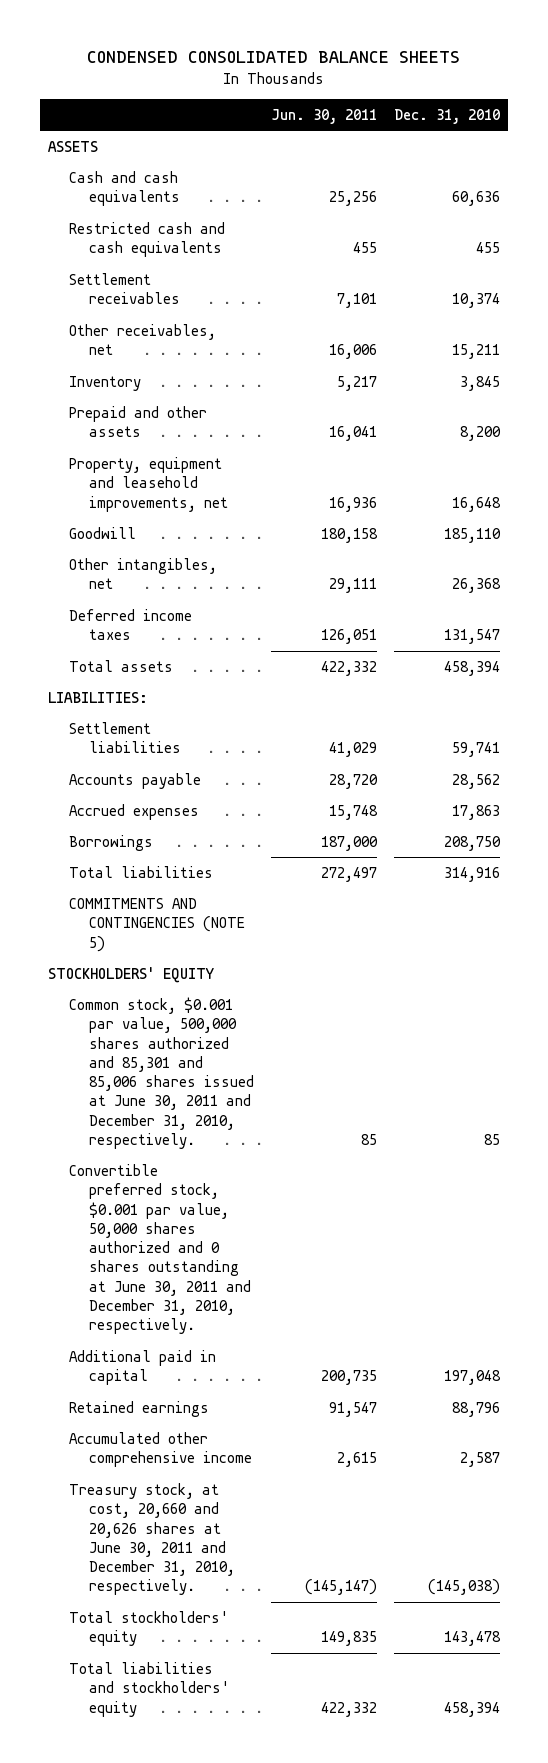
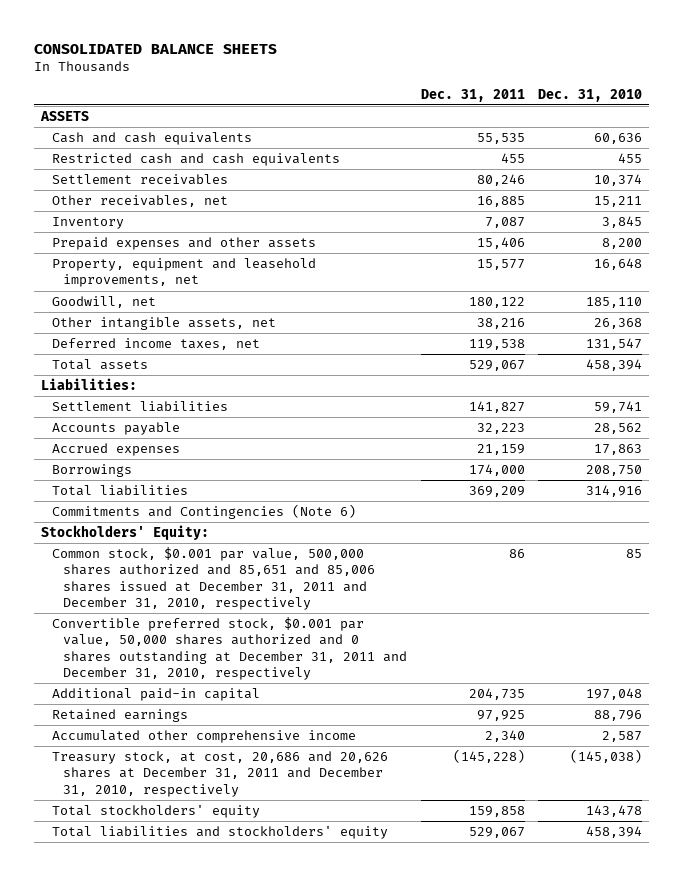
- CONDENSED CONSOLIDATED BALANCE SHEETS
+ CONSOLIDATED BALANCE SHEETS
- | Jun. 30, 2011 | Dec. 31, 2010
+ | Dec. 31, 2011 | Dec. 31, 2010
- Prepaid and other assets | 16,041 | 8,200
+ Prepaid expenses and other assets | 15,406 | 8,200
- Goodwill | 180,158 | 185,110
- Other intangibles, net | 29,111 | 26,368
- Deferred income taxes | 126,051 | 131,547
+ Goodwill, net | 180,122 | 185,110
+ Other intangible assets, net | 38,216 | 26,368
+ Deferred income taxes, net | 119,538 | 131,547
- LIABILITIES:
+ Liabilities:
- COMMITMENTS AND CONTINGENCIES (NOTE 5)
- STOCKHOLDERS' EQUITY
- Common stock, $0.001 par value, 500,000 shares authorized and 85,301 and 85,006 shares issued at June 30, 2011 and December 31, 2010, respectively. | 85 | 85
- Convertible preferred stock, $0.001 par value, 50,000 shares authorized and 0 shares outstanding at June 30, 2011 and December 31, 2010, respectively.
- Additional paid in capital | 200,735 | 197,048
+ Commitments and Contingencies (Note 6)
+ Stockholders' Equity:
+ Common stock, $0.001 par value, 500,000 shares authorized and 85,651 and 85,006 shares issued at December 31, 2011 and December 31, 2010, respectively | 86 | 85
+ Convertible preferred stock, $0.001 par value, 50,000 shares authorized and 0 shares outstanding at December 31, 2011 and December 31, 2010, respectively
+ Additional paid-in capital | 204,735 | 197,048
- Treasury stock, at cost, 20,660 and 20,626 shares at June 30, 2011 and December 31, 2010, respectively. | (145,147) | (145,038)
+ Treasury stock, at cost, 20,686 and 20,626 shares at December 31, 2011 and December 31, 2010, respectively | (145,228) | (145,038)

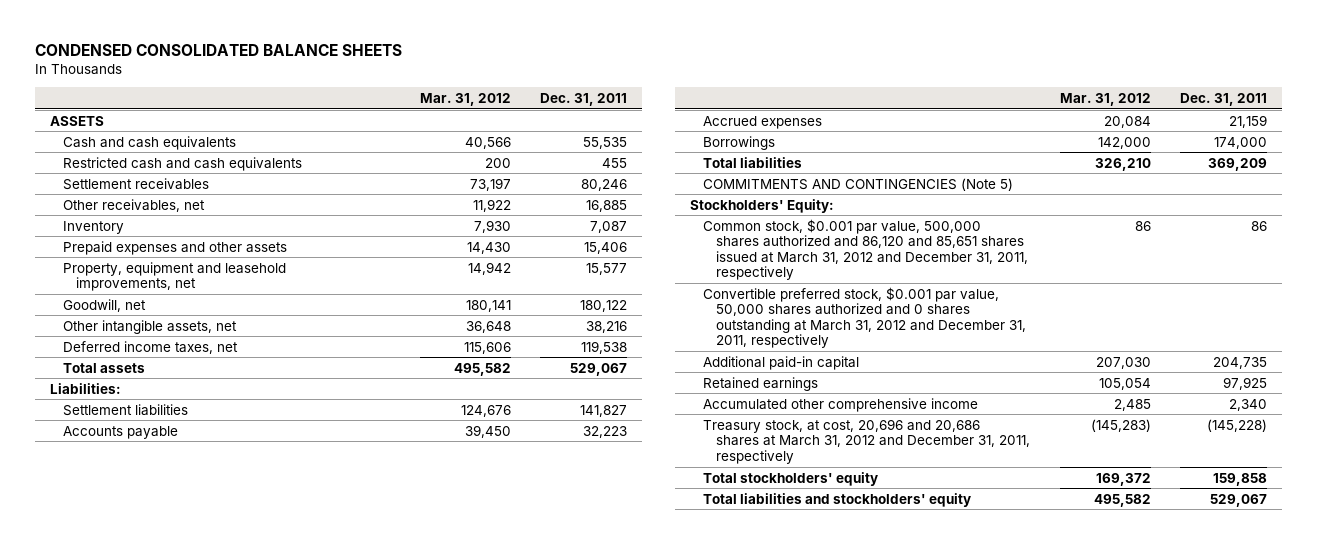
- CONSOLIDATED BALANCE SHEETS
+ CONDENSED CONSOLIDATED BALANCE SHEETS
- | Dec. 31, 2011 | Dec. 31, 2010
+ | Mar. 31, 2012 | Dec. 31, 2011
- Commitments and Contingencies (Note 6)
+ COMMITMENTS AND CONTINGENCIES (Note 5)
- Common stock, $0.001 par value, 500,000 shares authorized and 85,651 and 85,006 shares issued at December 31, 2011 and December 31, 2010, respectively | 86 | 85
- Convertible preferred stock, $0.001 par value, 50,000 shares authorized and 0 shares outstanding at December 31, 2011 and December 31, 2010, respectively
+ Common stock, $0.001 par value, 500,000 shares authorized and 86,120 and 85,651 shares issued at March 31, 2012 and December 31, 2011, respectively | 86 | 86
+ Convertible preferred stock, $0.001 par value, 50,000 shares authorized and 0 shares outstanding at March 31, 2012 and December 31, 2011, respectively
- Treasury stock, at cost, 20,686 and 20,626 shares at December 31, 2011 and December 31, 2010, respectively | (145,228) | (145,038)
+ Treasury stock, at cost, 20,696 and 20,686 shares at March 31, 2012 and December 31, 2011, respectively | (145,283) | (145,228)

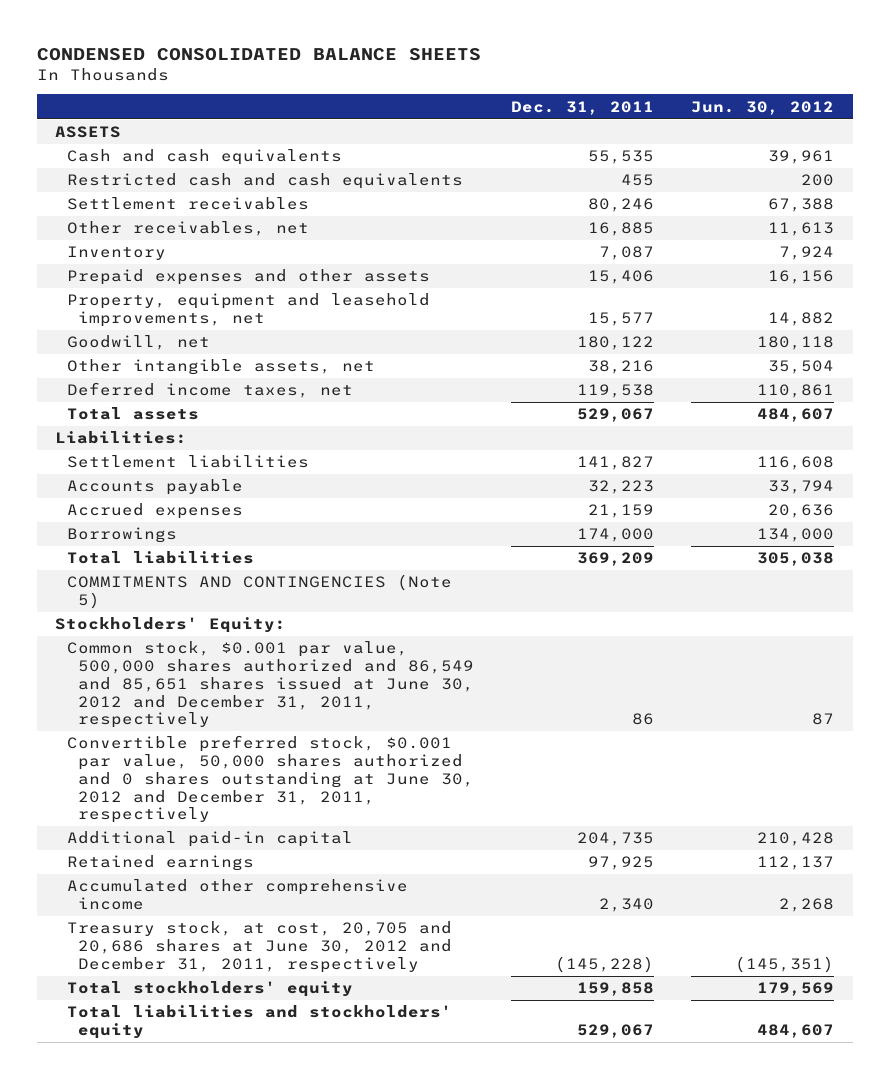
- | Mar. 31, 2012 | Dec. 31, 2011
+ | Dec. 31, 2011 | Jun. 30, 2012
- Common stock, $0.001 par value, 500,000 shares authorized and 86,120 and 85,651 shares issued at March 31, 2012 and December 31, 2011, respectively | 86 | 86
- Convertible preferred stock, $0.001 par value, 50,000 shares authorized and 0 shares outstanding at March 31, 2012 and December 31, 2011, respectively
+ Common stock, $0.001 par value, 500,000 shares authorized and 86,549 and 85,651 shares issued at June 30, 2012 and December 31, 2011, respectively | 86 | 87
+ Convertible preferred stock, $0.001 par value, 50,000 shares authorized and 0 shares outstanding at June 30, 2012 and December 31, 2011, respectively
- Treasury stock, at cost, 20,696 and 20,686 shares at March 31, 2012 and December 31, 2011, respectively | (145,283) | (145,228)
+ Treasury stock, at cost, 20,705 and 20,686 shares at June 30, 2012 and December 31, 2011, respectively | (145,228) | (145,351)

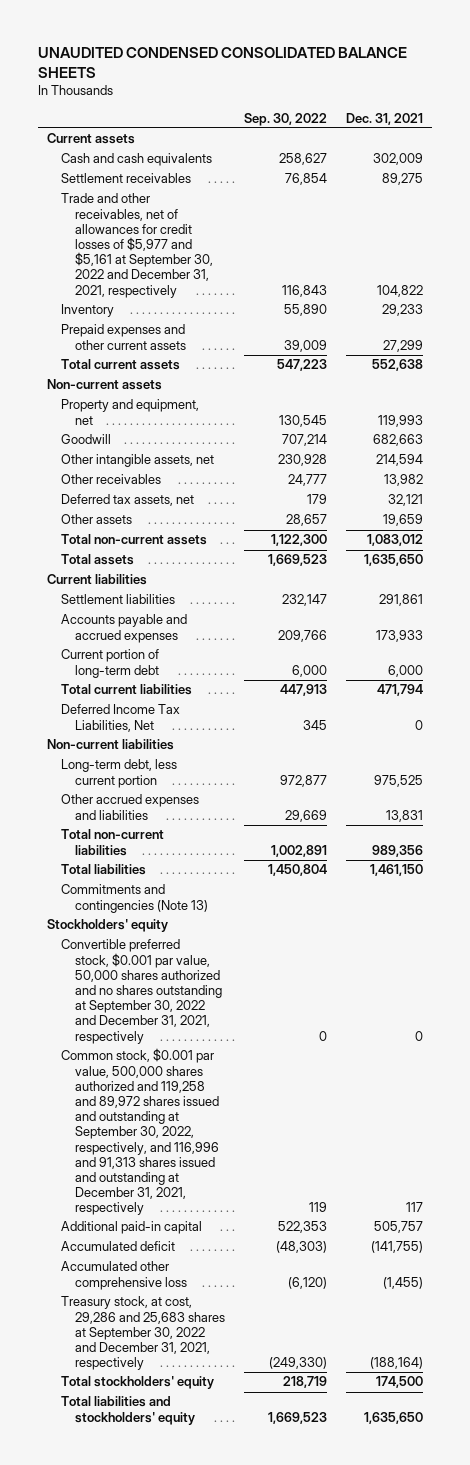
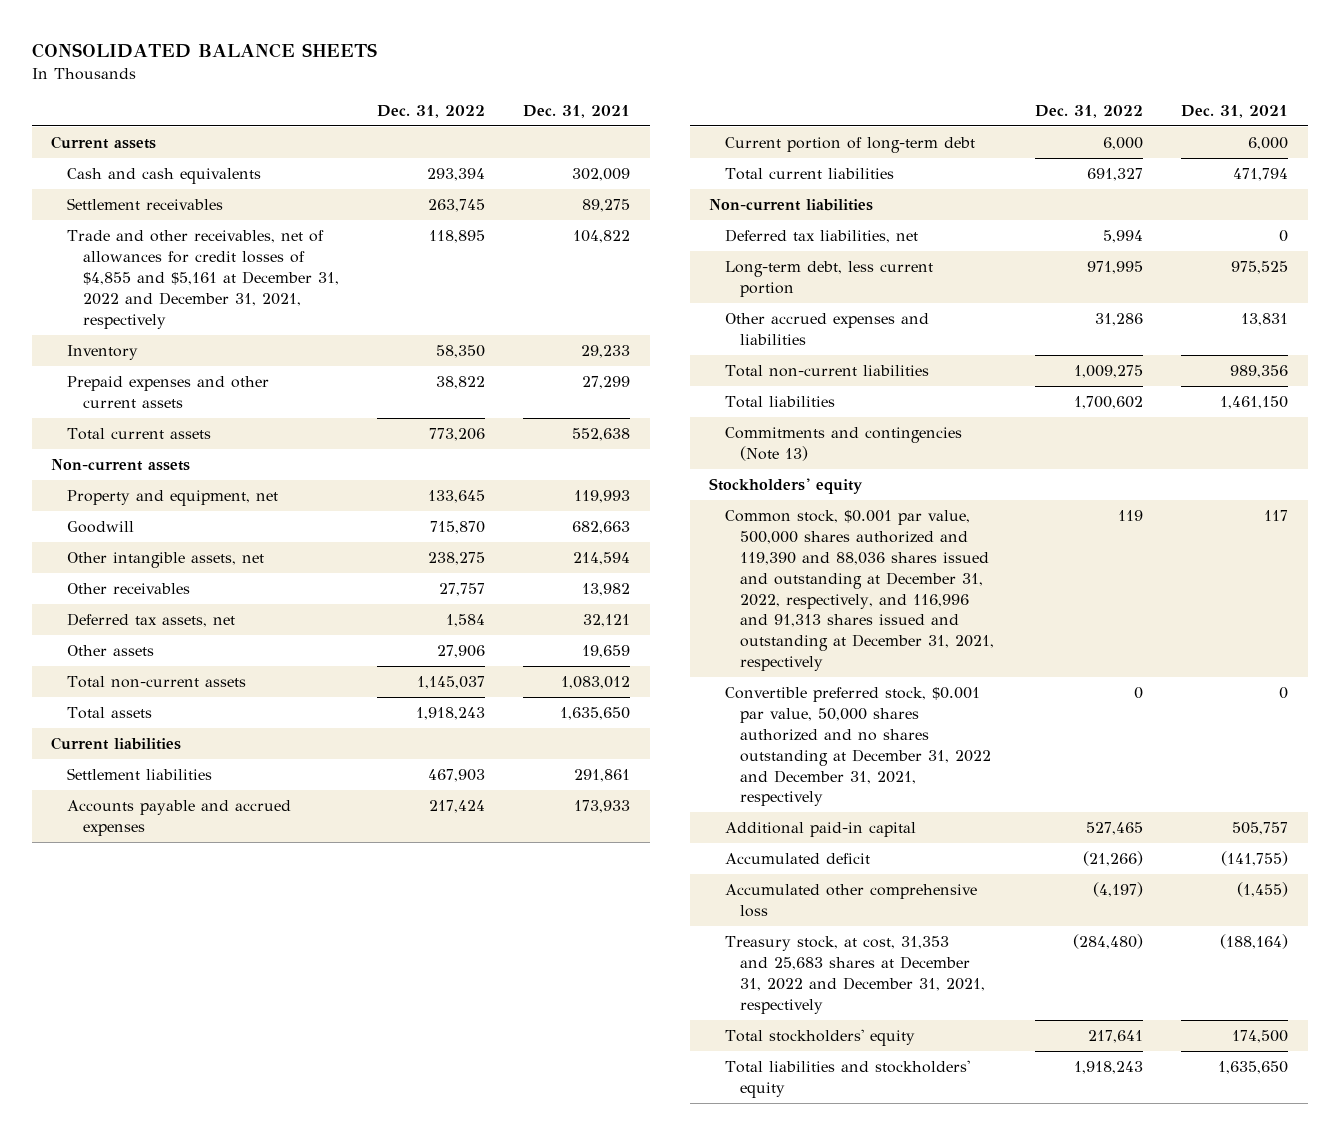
- UNAUDITED CONDENSED CONSOLIDATED BALANCE SHEETS
+ CONSOLIDATED BALANCE SHEETS
- | Sep. 30, 2022 | Dec. 31, 2021
+ | Dec. 31, 2022 | Dec. 31, 2021
- Trade and other receivables, net of allowances for credit losses of $5,977 and $5,161 at September 30, 2022 and December 31, 2021, respectively | 116,843 | 104,822
+ Trade and other receivables, net of allowances for credit losses of $4,855 and $5,161 at December 31, 2022 and December 31, 2021, respectively | 118,895 | 104,822
- Deferred Income Tax Liabilities, Net | 345 | 0
+ Deferred tax liabilities, net | 5,994 | 0
- Convertible preferred stock, $0.001 par value, 50,000 shares authorized and no shares outstanding at September 30, 2022 and December 31, 2021, respectively | 0 | 0
- Common stock, $0.001 par value, 500,000 shares authorized and 119,258 and 89,972 shares issued and outstanding at September 30, 2022, respectively, and 116,996 and 91,313 shares issued and outstanding at December 31, 2021, respectively | 119 | 117
+ Common stock, $0.001 par value, 500,000 shares authorized and 119,390 and 88,036 shares issued and outstanding at December 31, 2022, respectively, and 116,996 and 91,313 shares issued and outstanding at December 31, 2021, respectively | 119 | 117
+ Convertible preferred stock, $0.001 par value, 50,000 shares authorized and no shares outstanding at December 31, 2022 and December 31, 2021, respectively | 0 | 0
- Treasury stock, at cost, 29,286 and 25,683 shares at September 30, 2022 and December 31, 2021, respectively | (249,330) | (188,164)
+ Treasury stock, at cost, 31,353 and 25,683 shares at December 31, 2022 and December 31, 2021, respectively | (284,480) | (188,164)

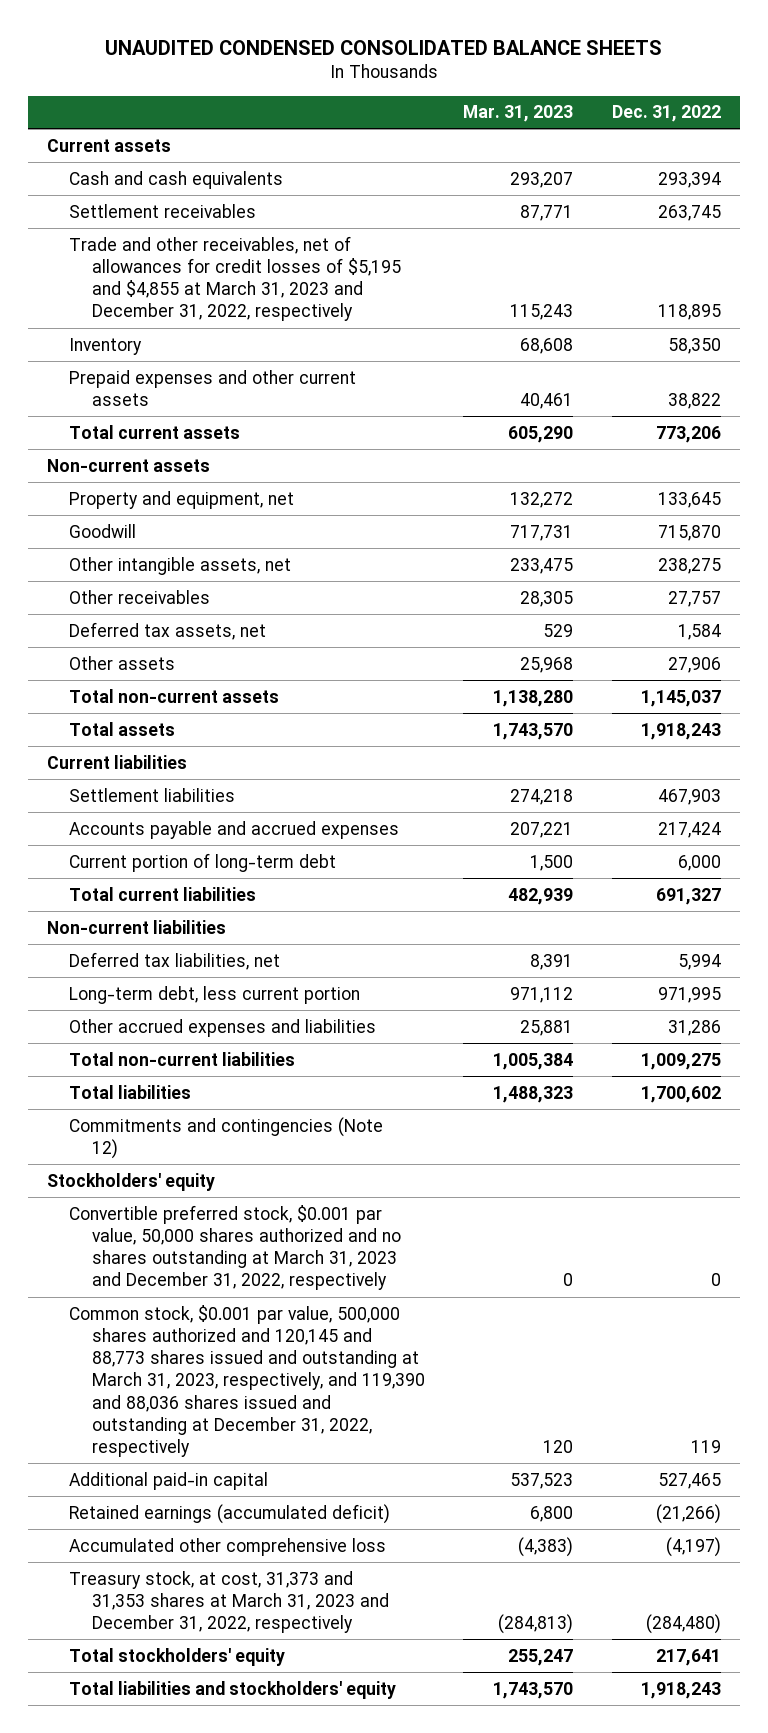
- CONSOLIDATED BALANCE SHEETS
+ UNAUDITED CONDENSED CONSOLIDATED BALANCE SHEETS
- | Dec. 31, 2022 | Dec. 31, 2021
+ | Mar. 31, 2023 | Dec. 31, 2022
- Trade and other receivables, net of allowances for credit losses of $4,855 and $5,161 at December 31, 2022 and December 31, 2021, respectively | 118,895 | 104,822
+ Trade and other receivables, net of allowances for credit losses of $5,195 and $4,855 at March 31, 2023 and December 31, 2022, respectively | 115,243 | 118,895
- Commitments and contingencies (Note 13)
+ Commitments and contingencies (Note 12)
- Common stock, $0.001 par value, 500,000 shares authorized and 119,390 and 88,036 shares issued and outstanding at December 31, 2022, respectively, and 116,996 and 91,313 shares issued and outstanding at December 31, 2021, respectively | 119 | 117
- Convertible preferred stock, $0.001 par value, 50,000 shares authorized and no shares outstanding at December 31, 2022 and December 31, 2021, respectively | 0 | 0
+ Convertible preferred stock, $0.001 par value, 50,000 shares authorized and no shares outstanding at March 31, 2023 and December 31, 2022, respectively | 0 | 0
+ Common stock, $0.001 par value, 500,000 shares authorized and 120,145 and 88,773 shares issued and outstanding at March 31, 2023, respectively, and 119,390 and 88,036 shares issued and outstanding at December 31, 2022, respectively | 120 | 119
- Accumulated deficit | (21,266) | (141,755)
+ Retained earnings (accumulated deficit) | 6,800 | (21,266)
- Treasury stock, at cost, 31,353 and 25,683 shares at December 31, 2022 and December 31, 2021, respectively | (284,480) | (188,164)
+ Treasury stock, at cost, 31,373 and 31,353 shares at March 31, 2023 and December 31, 2022, respectively | (284,813) | (284,480)

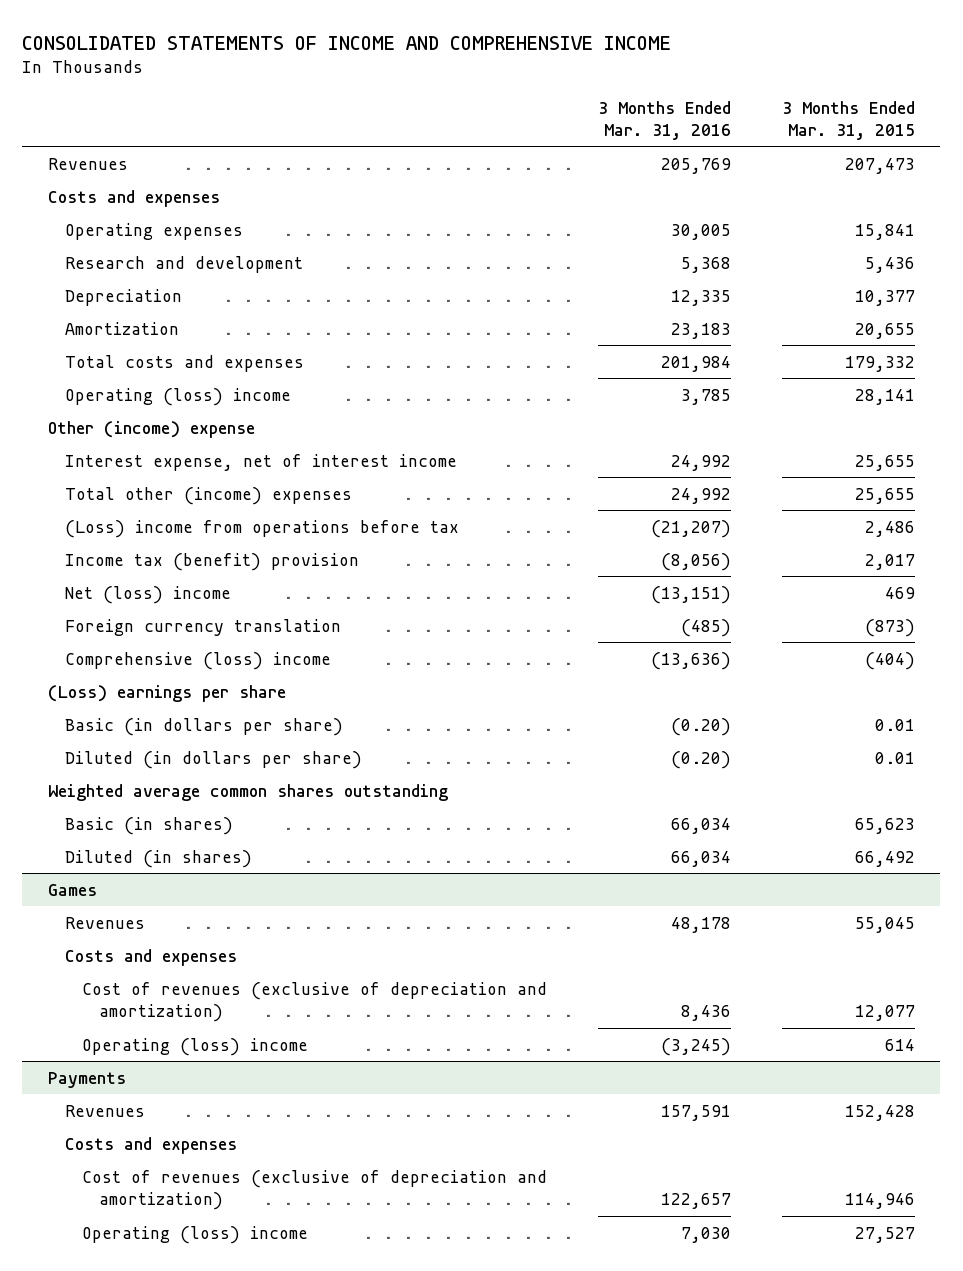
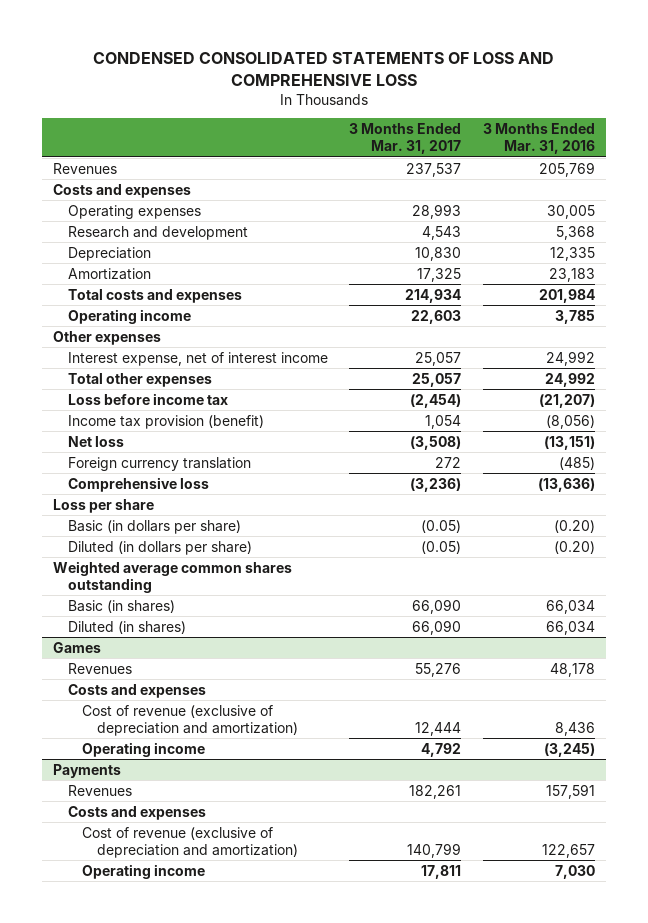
- CONSOLIDATED STATEMENTS OF INCOME AND COMPREHENSIVE INCOME
+ CONDENSED CONSOLIDATED STATEMENTS OF LOSS AND COMPREHENSIVE LOSS
- | 3 Months Ended Mar. 31, 2016 | 3 Months Ended Mar. 31, 2015
+ | 3 Months Ended Mar. 31, 2017 | 3 Months Ended Mar. 31, 2016
- Operating (loss) income | 3,785 | 28,141
- Other (income) expense
+ Operating income | 22,603 | 3,785
+ Other expenses
- Total other (income) expenses | 24,992 | 25,655
- (Loss) income from operations before tax | (21,207) | 2,486
- Income tax (benefit) provision | (8,056) | 2,017
- Net (loss) income | (13,151) | 469
+ Total other expenses | 25,057 | 24,992
+ Loss before income tax | (2,454) | (21,207)
+ Income tax provision (benefit) | 1,054 | (8,056)
+ Net loss | (3,508) | (13,151)
- Comprehensive (loss) income | (13,636) | (404)
- (Loss) earnings per share
+ Comprehensive loss | (3,236) | (13,636)
+ Loss per share
@ Games
- Cost of revenues (exclusive of depreciation and amortization) | 8,436 | 12,077
- Operating (loss) income | (3,245) | 614
+ Cost of revenue (exclusive of depreciation and amortization) | 12,444 | 8,436
+ Operating income | 4,792 | (3,245)
@ Payments
- Cost of revenues (exclusive of depreciation and amortization) | 122,657 | 114,946
- Operating (loss) income | 7,030 | 27,527
+ Cost of revenue (exclusive of depreciation and amortization) | 140,799 | 122,657
+ Operating income | 17,811 | 7,030

